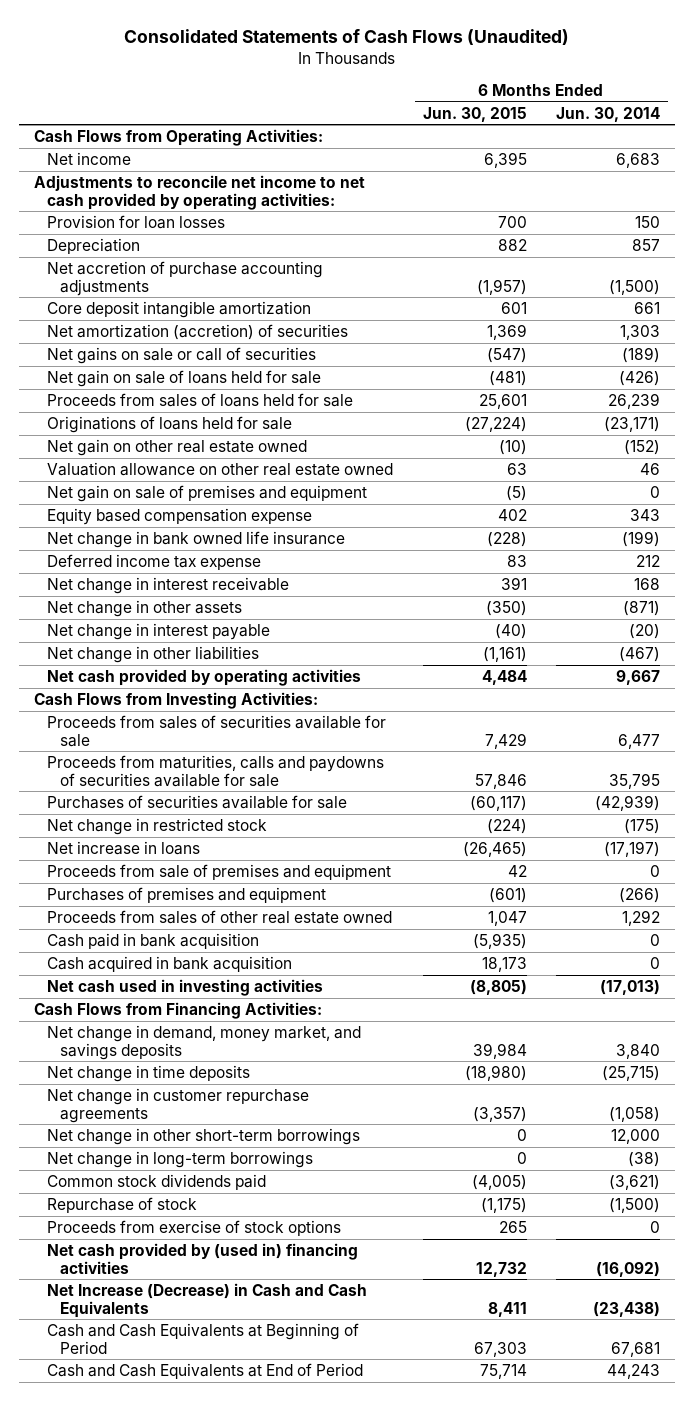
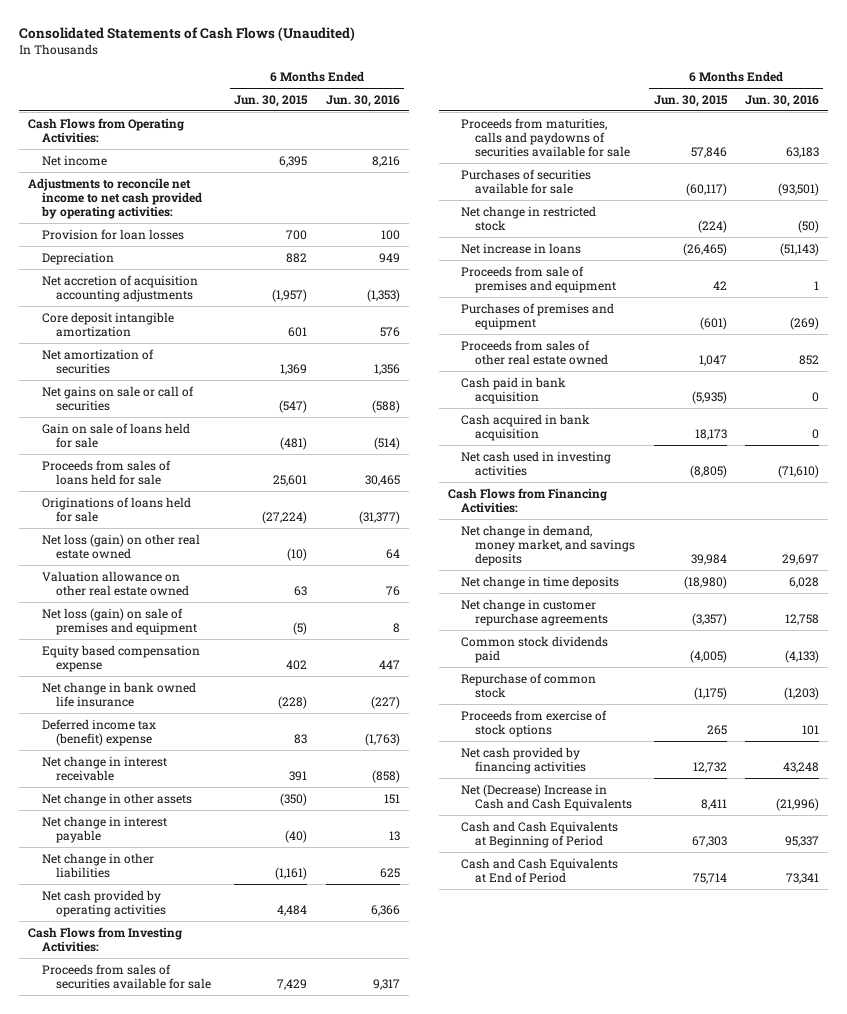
- | 6 Months Ended Jun. 30, 2015 | 6 Months Ended Jun. 30, 2014
+ | 6 Months Ended Jun. 30, 2015 | 6 Months Ended Jun. 30, 2016
- Net accretion of purchase accounting adjustments | (1,957) | (1,500)
+ Net accretion of acquisition accounting adjustments | (1,957) | (1,353)
- Net amortization (accretion) of securities | 1,369 | 1,303
+ Net amortization of securities | 1,369 | 1,356
- Net gain on sale of loans held for sale | (481) | (426)
+ Gain on sale of loans held for sale | (481) | (514)
- Net gain on other real estate owned | (10) | (152)
+ Net loss (gain) on other real estate owned | (10) | 64
- Net gain on sale of premises and equipment | (5) | 0
+ Net loss (gain) on sale of premises and equipment | (5) | 8
- Deferred income tax expense | 83 | 212
+ Deferred income tax (benefit) expense | 83 | (1,763)
- Net change in other short-term borrowings | 0 | 12,000
- Net change in long-term borrowings | 0 | (38)
- Repurchase of stock | (1,175) | (1,500)
+ Repurchase of common stock | (1,175) | (1,203)
- Net cash provided by (used in) financing activities | 12,732 | (16,092)
- Net Increase (Decrease) in Cash and Cash Equivalents | 8,411 | (23,438)
+ Net cash provided by financing activities | 12,732 | 43,248
+ Net (Decrease) Increase in Cash and Cash Equivalents | 8,411 | (21,996)

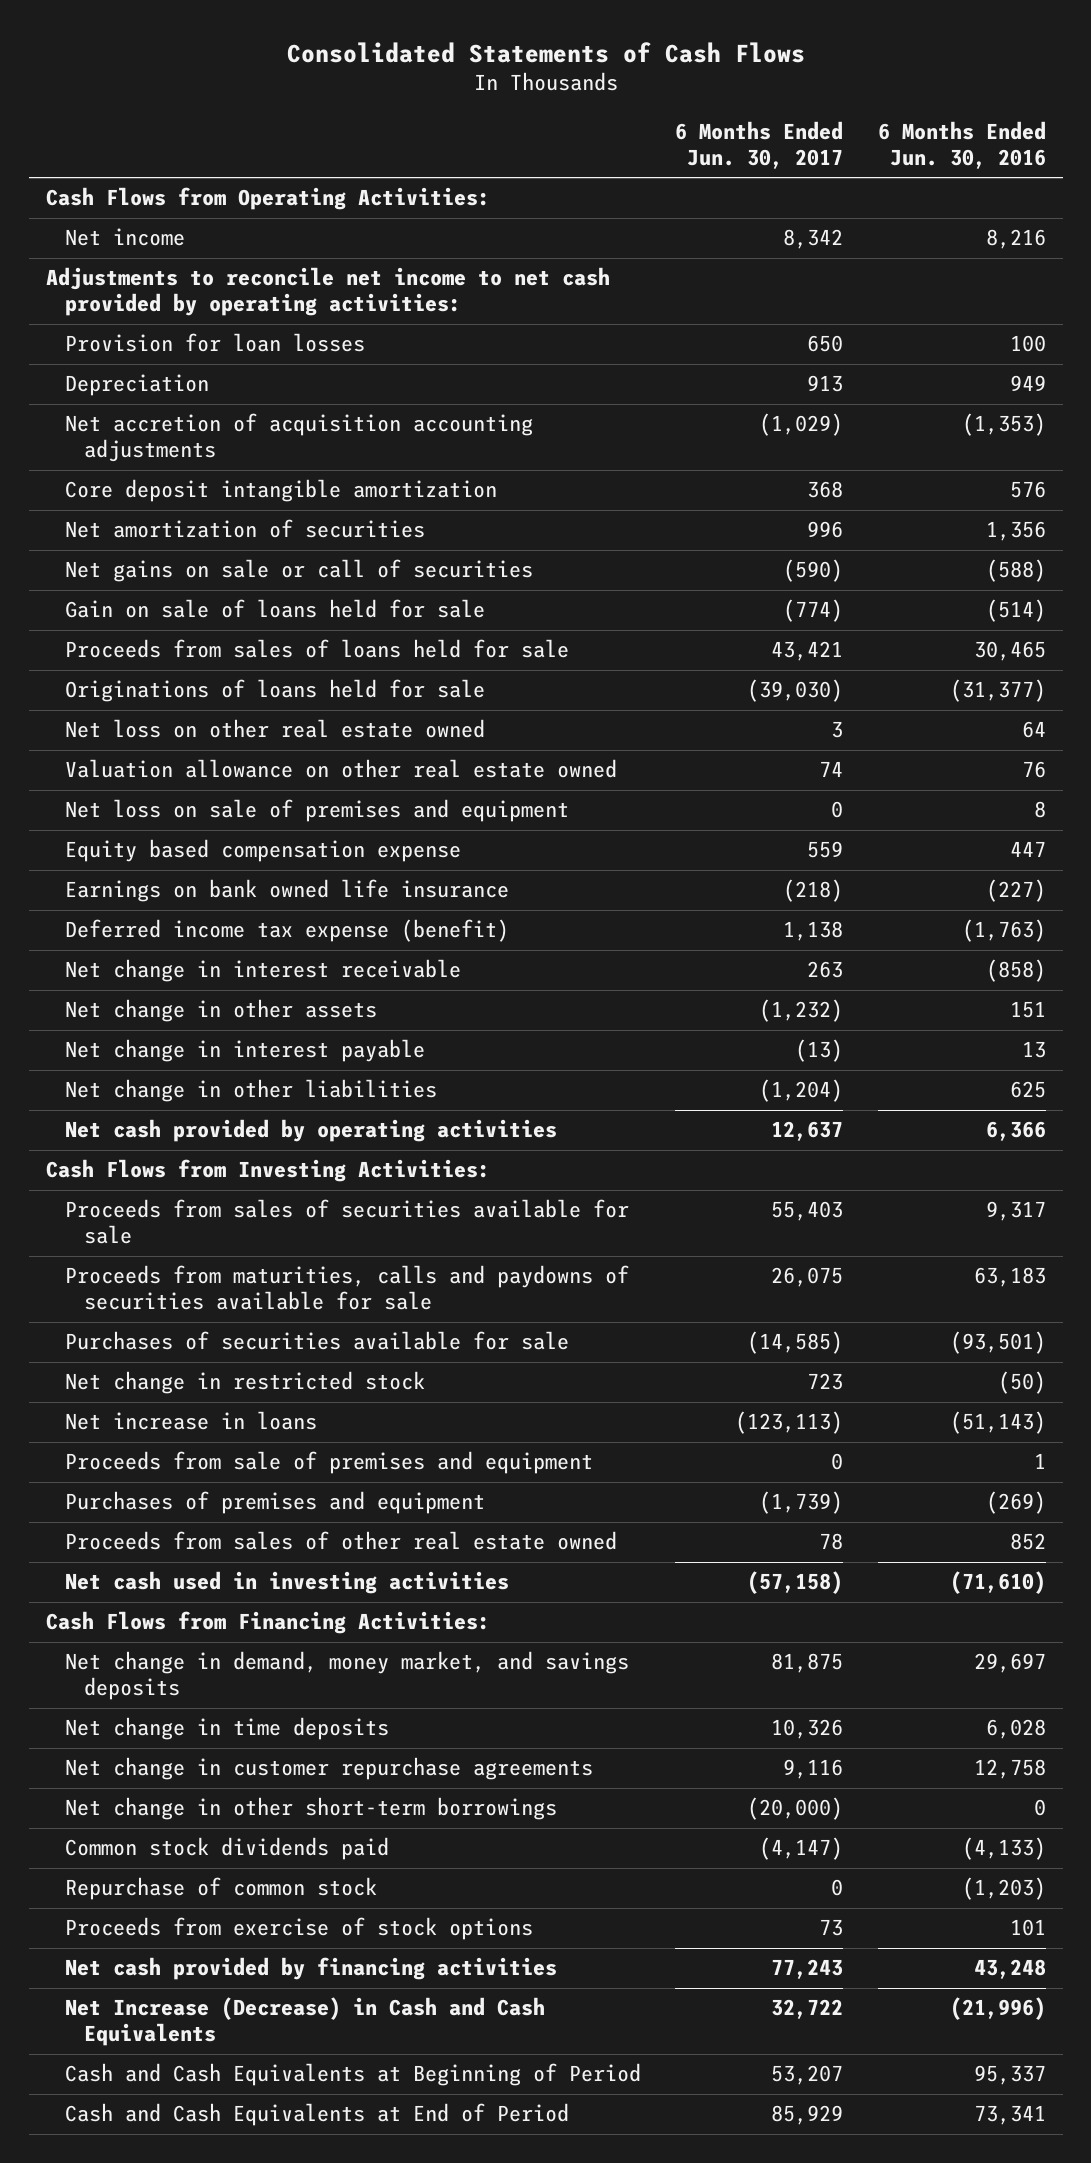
- Consolidated Statements of Cash Flows (Unaudited)
+ Consolidated Statements of Cash Flows
- | 6 Months Ended Jun. 30, 2015 | 6 Months Ended Jun. 30, 2016
+ | 6 Months Ended Jun. 30, 2017 | 6 Months Ended Jun. 30, 2016
- Net loss (gain) on other real estate owned | (10) | 64
+ Net loss on other real estate owned | 3 | 64
- Net loss (gain) on sale of premises and equipment | (5) | 8
+ Net loss on sale of premises and equipment | 0 | 8
- Net change in bank owned life insurance | (228) | (227)
- Deferred income tax (benefit) expense | 83 | (1,763)
+ Earnings on bank owned life insurance | (218) | (227)
+ Deferred income tax expense (benefit) | 1,138 | (1,763)
- Cash paid in bank acquisition | (5,935) | 0
- Cash acquired in bank acquisition | 18,173 | 0
+ Net change in other short-term borrowings | (20,000) | 0
- Net (Decrease) Increase in Cash and Cash Equivalents | 8,411 | (21,996)
+ Net Increase (Decrease) in Cash and Cash Equivalents | 32,722 | (21,996)

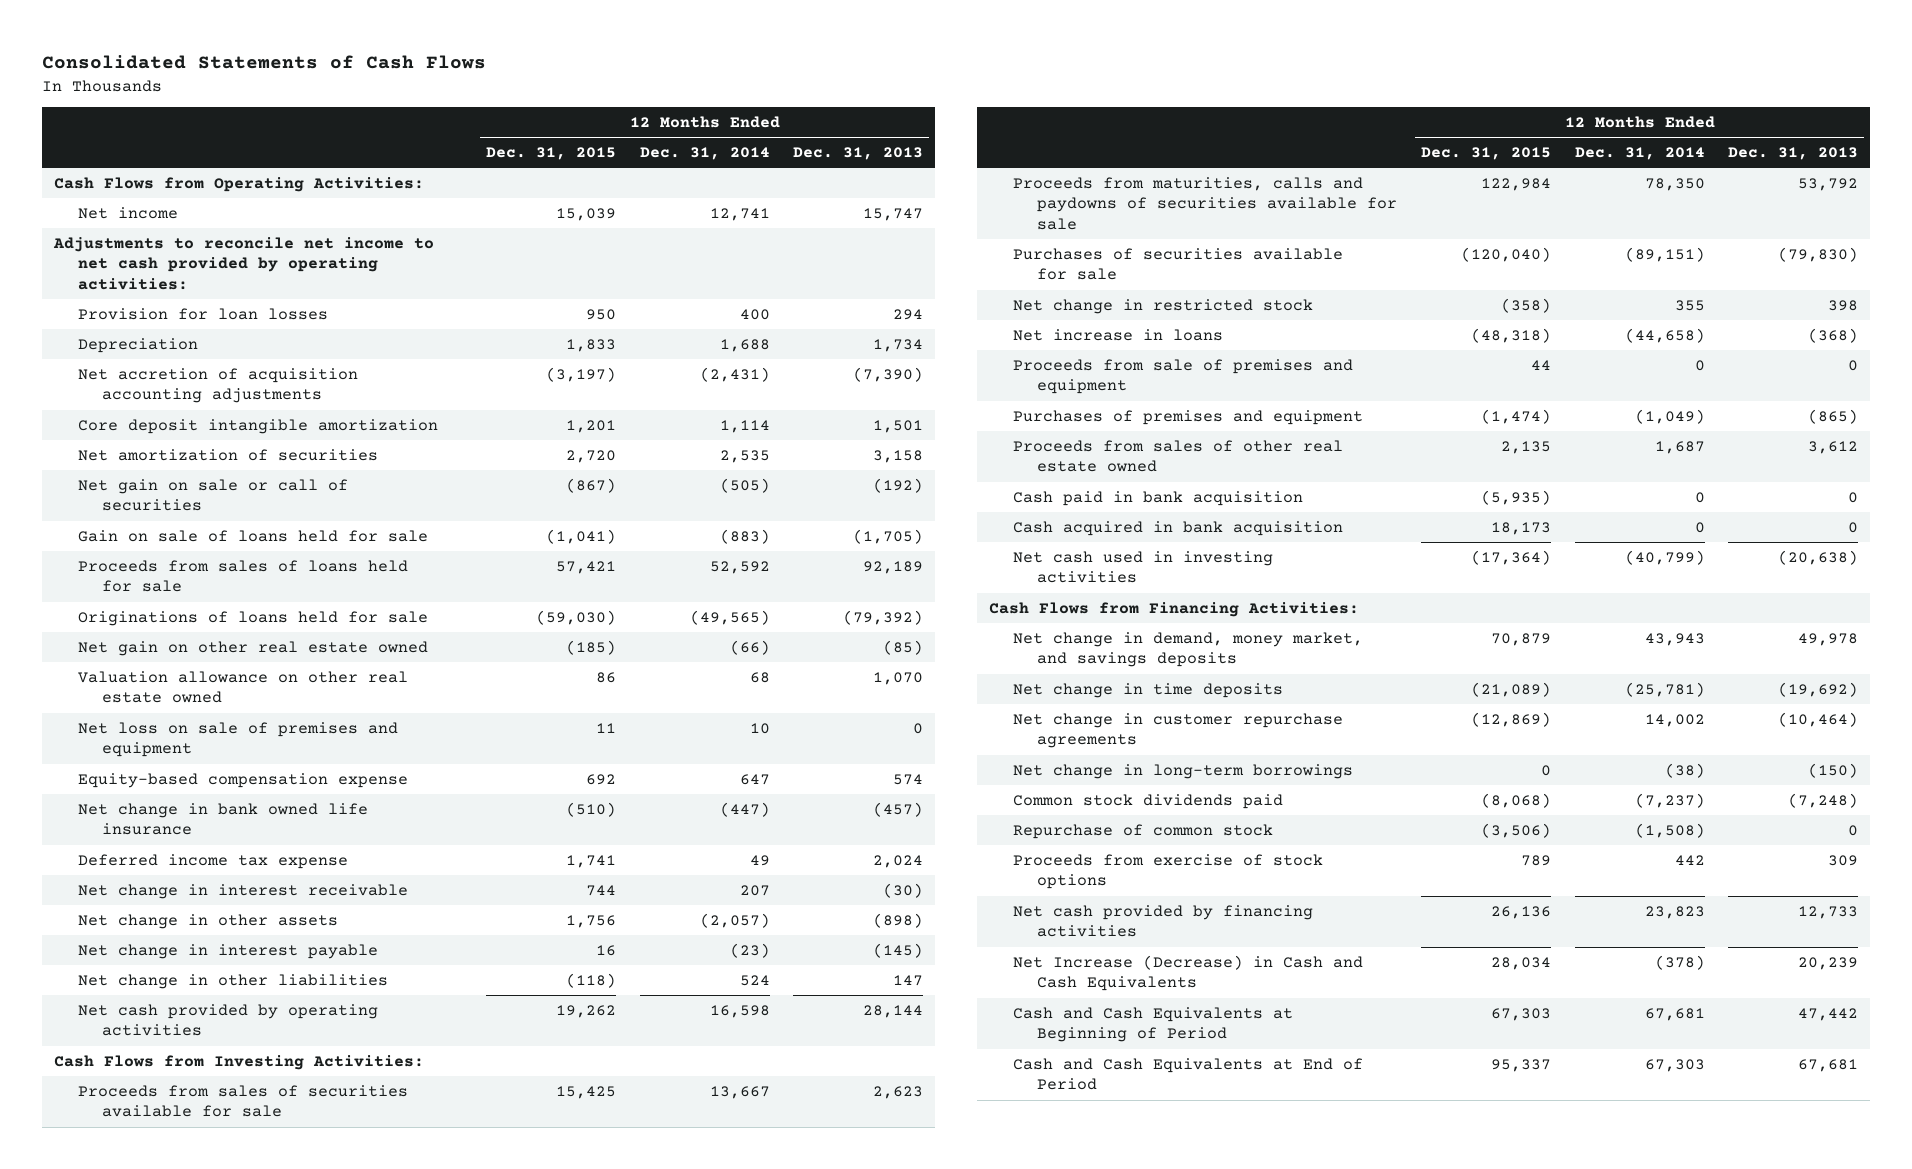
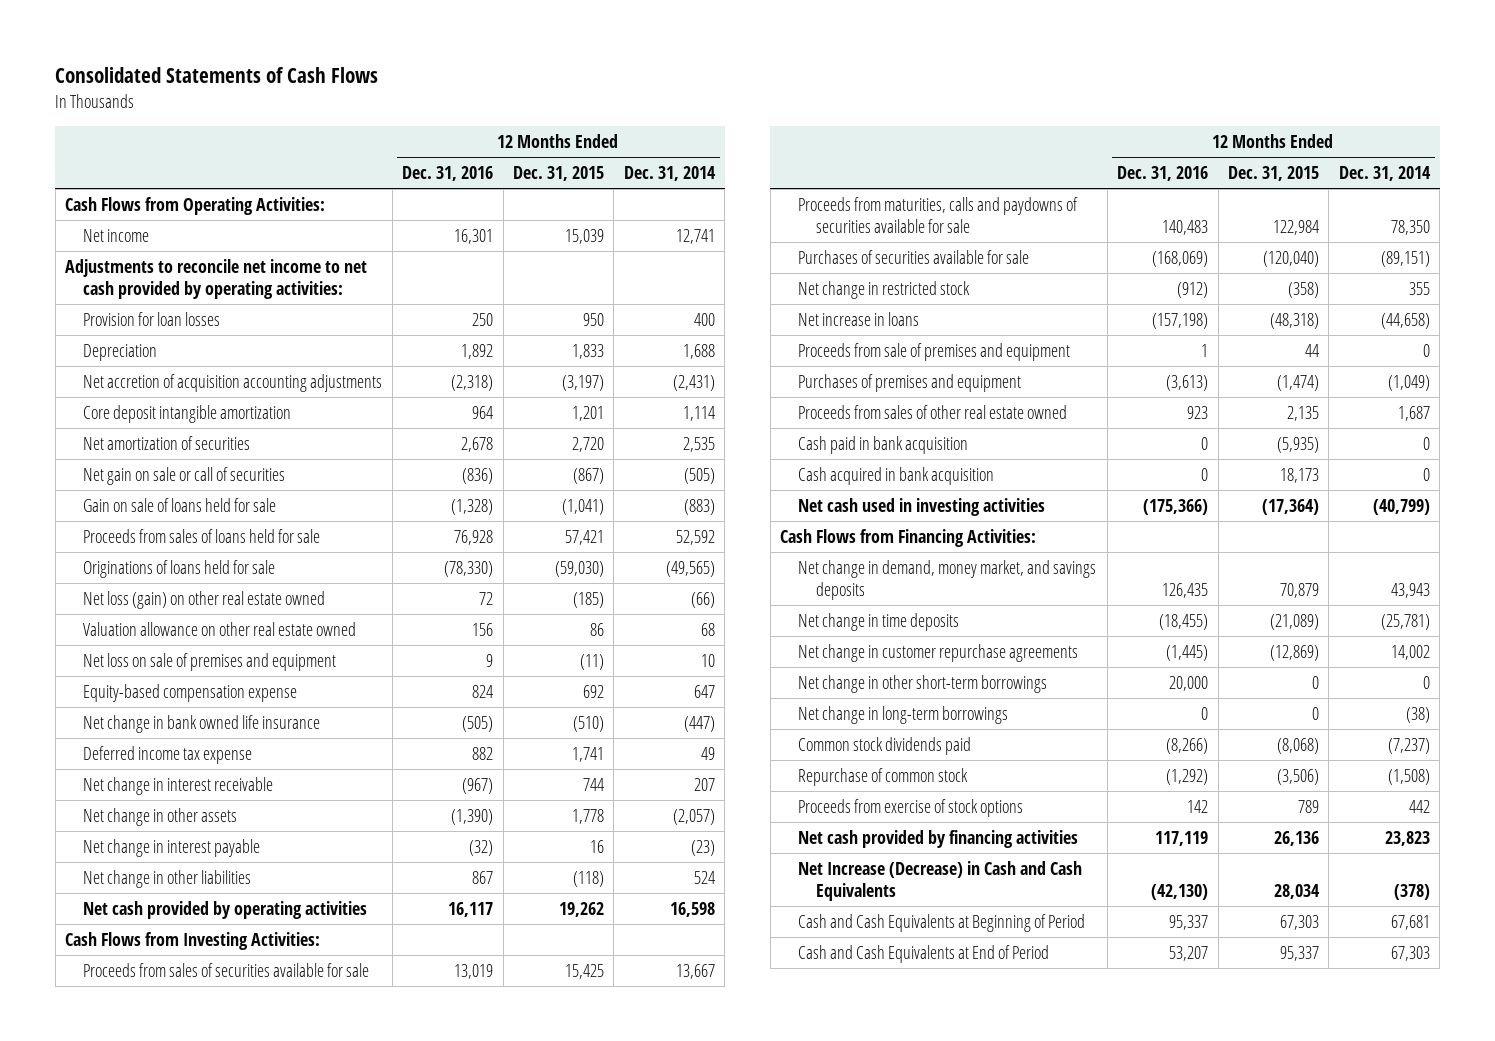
- | 12 Months Ended Dec. 31, 2015 | 12 Months Ended Dec. 31, 2014 | 12 Months Ended Dec. 31, 2013
+ | 12 Months Ended Dec. 31, 2016 | 12 Months Ended Dec. 31, 2015 | 12 Months Ended Dec. 31, 2014
- Net gain on other real estate owned | (185) | (66) | (85)
+ Net loss (gain) on other real estate owned | 72 | (185) | (66)
- Net loss on sale of premises and equipment | 11 | 10 | 0
+ Net loss on sale of premises and equipment | 9 | (11) | 10
- Net change in other assets | 1,756 | (2,057) | (898)
+ Net change in other assets | (1,390) | 1,778 | (2,057)
+ Net change in other short-term borrowings | 20,000 | 0 | 0

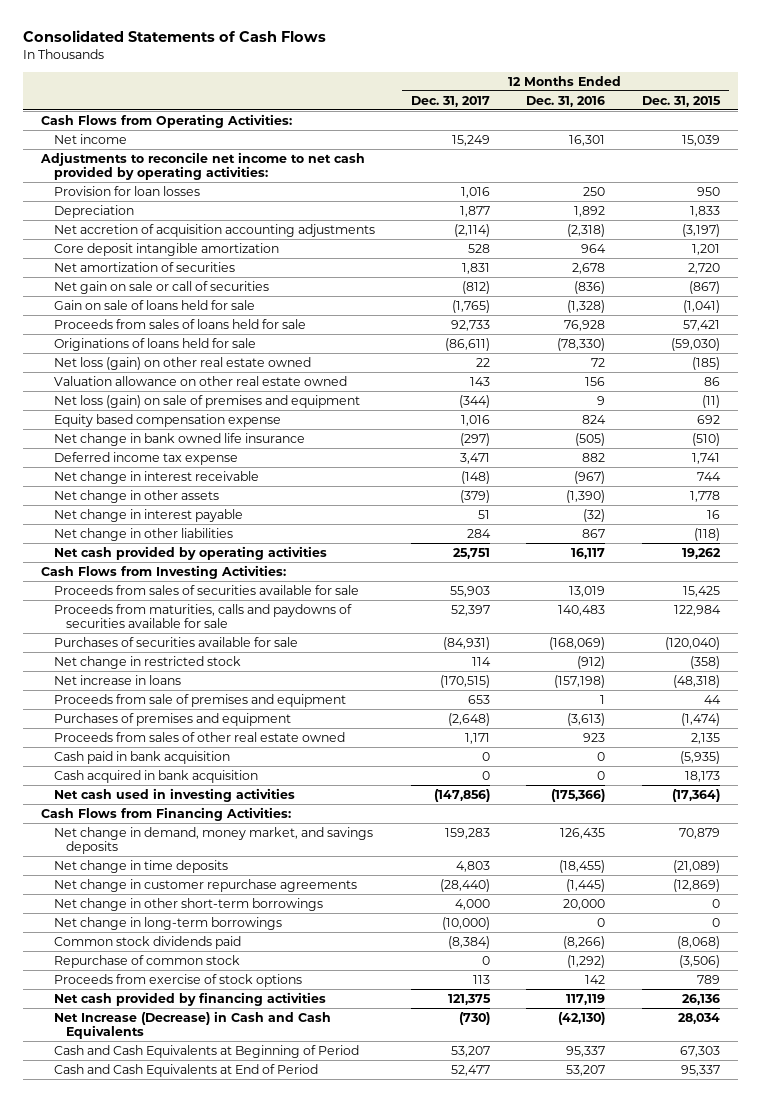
- | 12 Months Ended Dec. 31, 2016 | 12 Months Ended Dec. 31, 2015 | 12 Months Ended Dec. 31, 2014
+ | 12 Months Ended Dec. 31, 2017 | 12 Months Ended Dec. 31, 2016 | 12 Months Ended Dec. 31, 2015
- Net loss on sale of premises and equipment | 9 | (11) | 10
- Equity-based compensation expense | 824 | 692 | 647
+ Net loss (gain) on sale of premises and equipment | (344) | 9 | (11)
+ Equity based compensation expense | 1,016 | 824 | 692

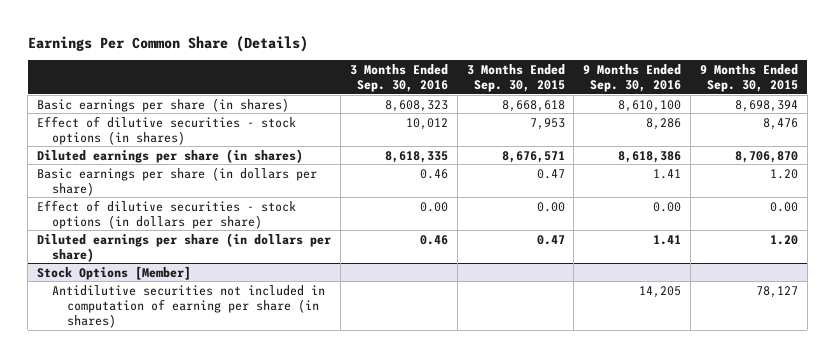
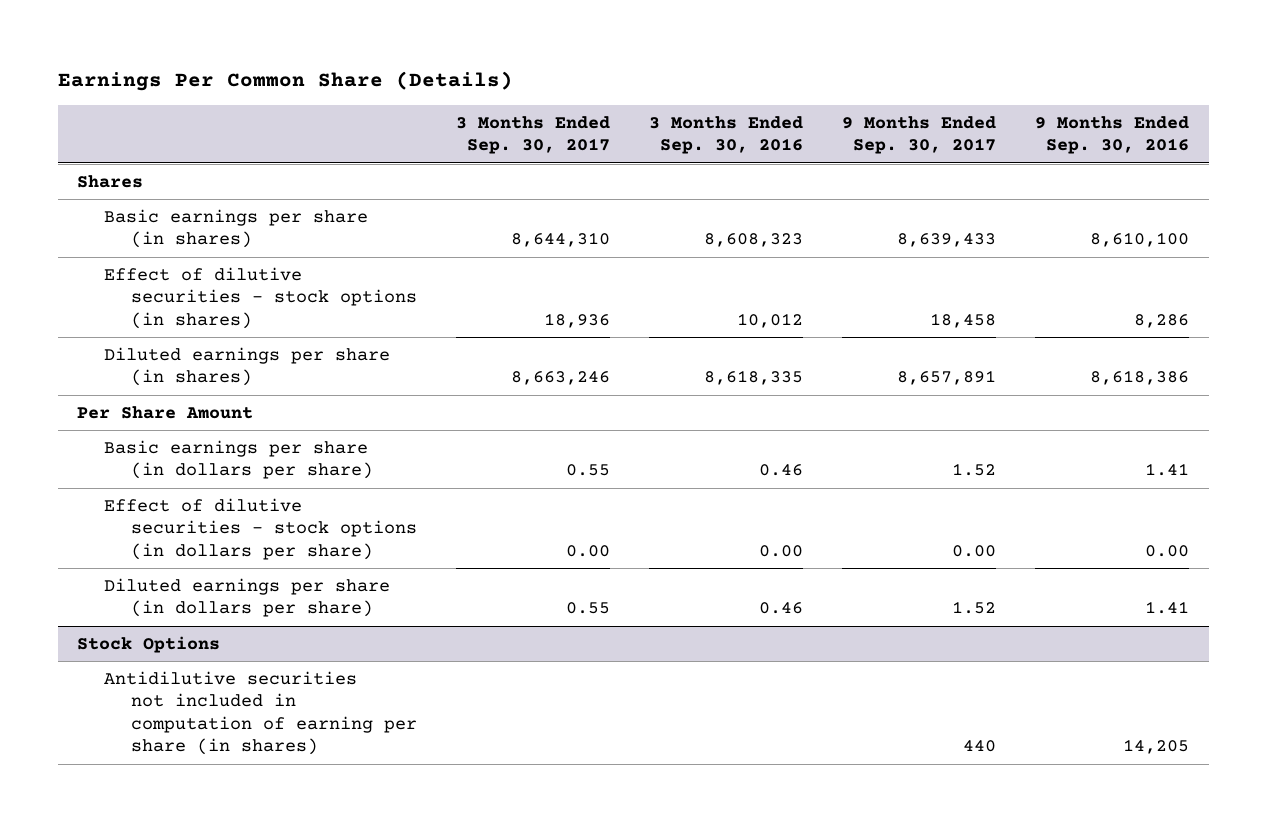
- | 3 Months Ended Sep. 30, 2016 | 3 Months Ended Sep. 30, 2015 | 9 Months Ended Sep. 30, 2016 | 9 Months Ended Sep. 30, 2015
+ | 3 Months Ended Sep. 30, 2017 | 3 Months Ended Sep. 30, 2016 | 9 Months Ended Sep. 30, 2017 | 9 Months Ended Sep. 30, 2016
+ Shares
+ Per Share Amount
- Stock Options [Member]
+ Stock Options

